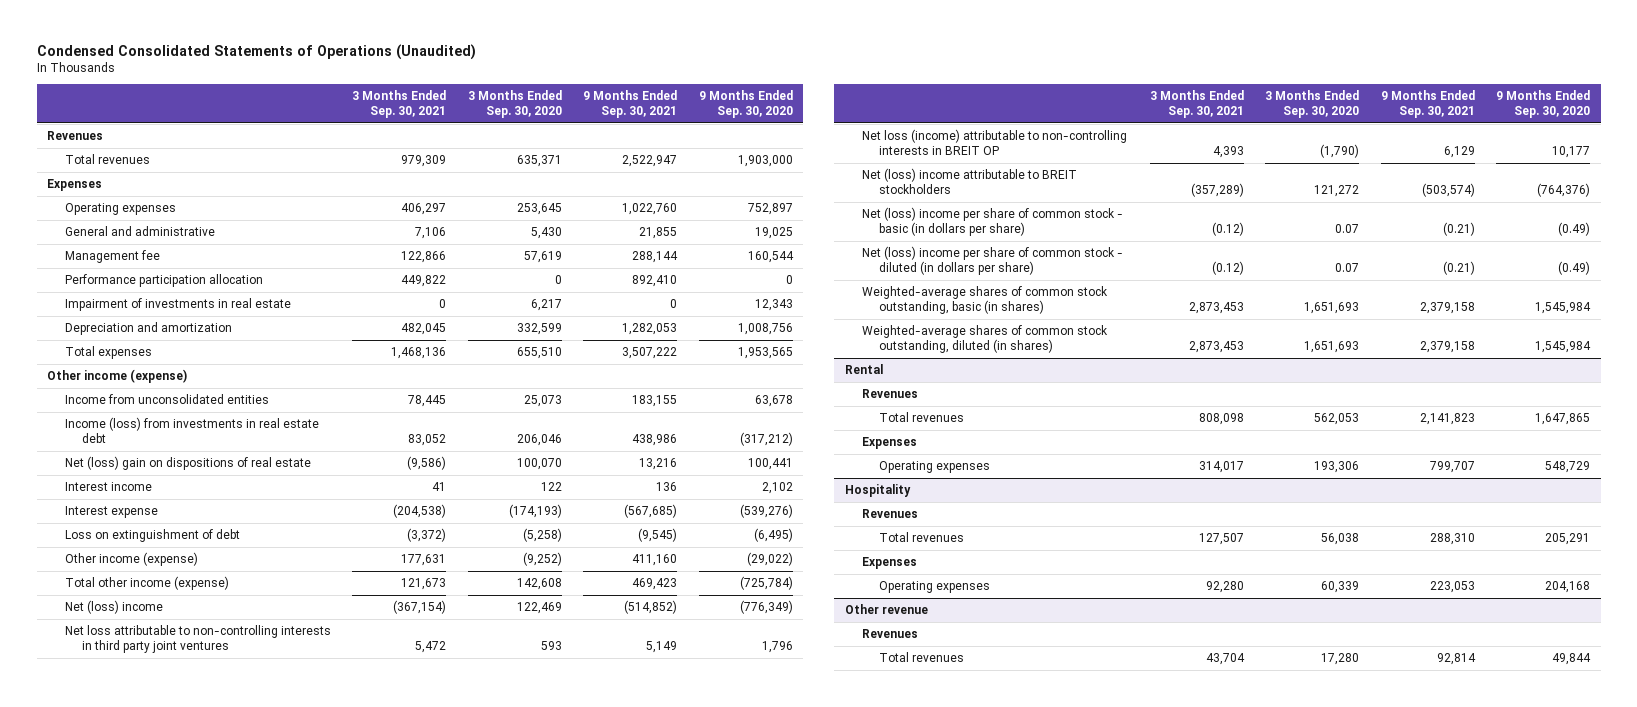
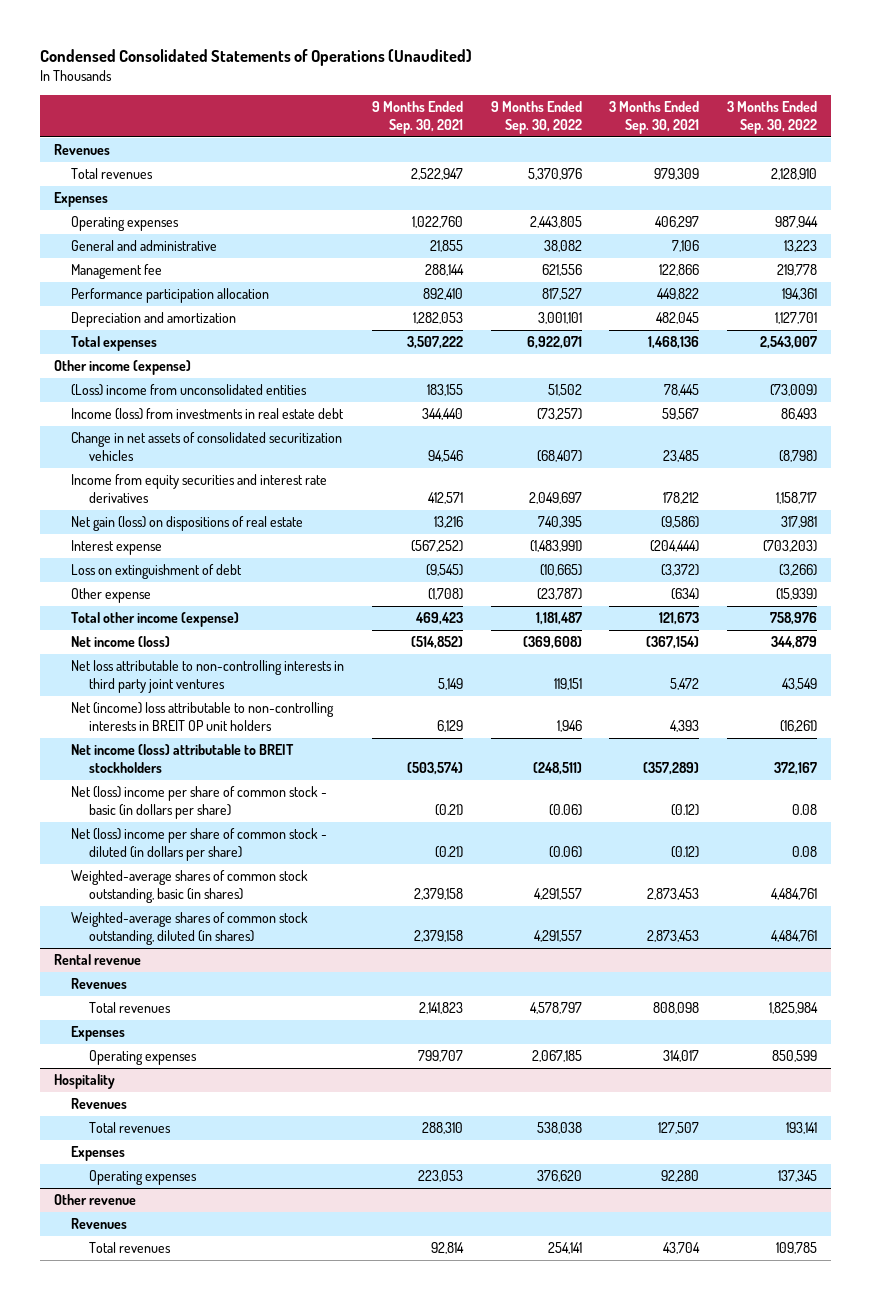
- | 3 Months Ended Sep. 30, 2021 | 3 Months Ended Sep. 30, 2020 | 9 Months Ended Sep. 30, 2021 | 9 Months Ended Sep. 30, 2020
+ | 9 Months Ended Sep. 30, 2021 | 9 Months Ended Sep. 30, 2022 | 3 Months Ended Sep. 30, 2021 | 3 Months Ended Sep. 30, 2022
- Impairment of investments in real estate | 0 | 6,217 | 0 | 12,343
- Income from unconsolidated entities | 78,445 | 25,073 | 183,155 | 63,678
- Income (loss) from investments in real estate debt | 83,052 | 206,046 | 438,986 | (317,212)
- Net (loss) gain on dispositions of real estate | (9,586) | 100,070 | 13,216 | 100,441
- Interest income | 41 | 122 | 136 | 2,102
- Interest expense | (204,538) | (174,193) | (567,685) | (539,276)
+ (Loss) income from unconsolidated entities | 183,155 | 51,502 | 78,445 | (73,009)
+ Income (loss) from investments in real estate debt | 344,440 | (73,257) | 59,567 | 86,493
+ Change in net assets of consolidated securitization vehicles | 94,546 | (68,407) | 23,485 | (8,798)
+ Income from equity securities and interest rate derivatives | 412,571 | 2,049,697 | 178,212 | 1,158,717
+ Net gain (loss) on dispositions of real estate | 13,216 | 740,395 | (9,586) | 317,981
+ Interest expense | (567,252) | (1,483,991) | (204,444) | (703,203)
- Other income (expense) | 177,631 | (9,252) | 411,160 | (29,022)
+ Other expense | (1,708) | (23,787) | (634) | (15,939)
- Net (loss) income | (367,154) | 122,469 | (514,852) | (776,349)
+ Net income (loss) | (514,852) | (369,608) | (367,154) | 344,879
- Net loss (income) attributable to non-controlling interests in BREIT OP | 4,393 | (1,790) | 6,129 | 10,177
- Net (loss) income attributable to BREIT stockholders | (357,289) | 121,272 | (503,574) | (764,376)
+ Net (income) loss attributable to non-controlling interests in BREIT OP unit holders | 6,129 | 1,946 | 4,393 | (16,261)
+ Net income (loss) attributable to BREIT stockholders | (503,574) | (248,511) | (357,289) | 372,167
- Rental
+ Rental revenue

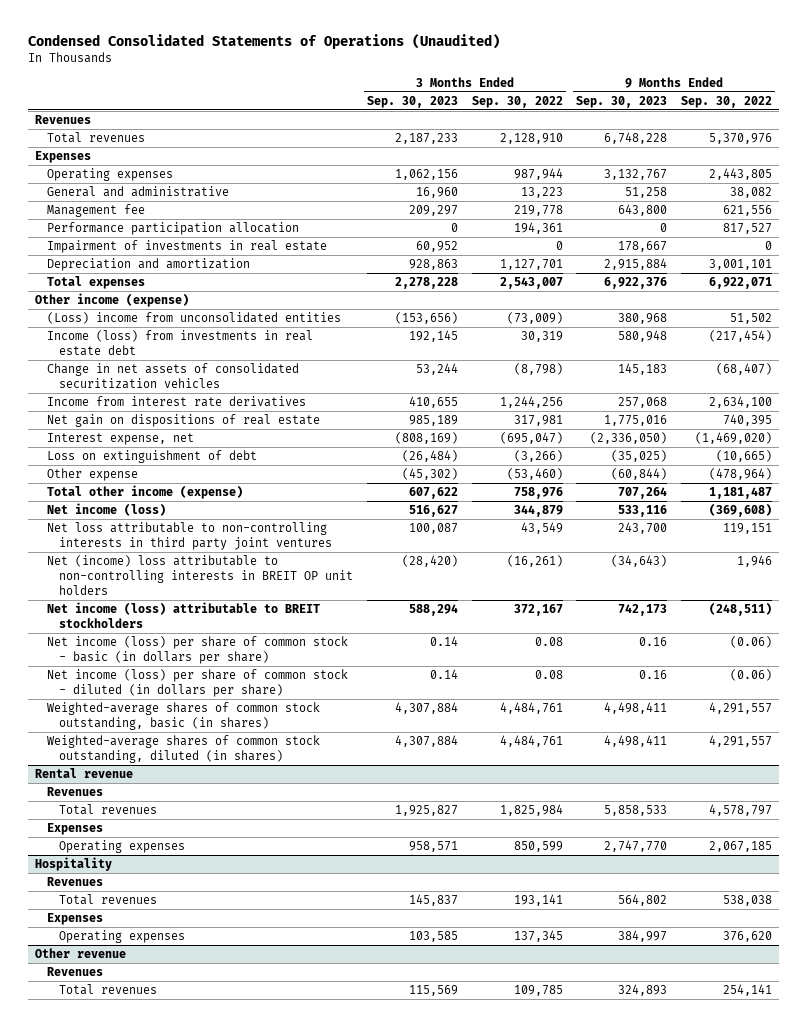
- | 9 Months Ended Sep. 30, 2021 | 9 Months Ended Sep. 30, 2022 | 3 Months Ended Sep. 30, 2021 | 3 Months Ended Sep. 30, 2022
+ | 3 Months Ended Sep. 30, 2023 | 3 Months Ended Sep. 30, 2022 | 9 Months Ended Sep. 30, 2023 | 9 Months Ended Sep. 30, 2022
+ Impairment of investments in real estate | 60,952 | 0 | 178,667 | 0
- Income (loss) from investments in real estate debt | 344,440 | (73,257) | 59,567 | 86,493
+ Income (loss) from investments in real estate debt | 192,145 | 30,319 | 580,948 | (217,454)
- Income from equity securities and interest rate derivatives | 412,571 | 2,049,697 | 178,212 | 1,158,717
- Net gain (loss) on dispositions of real estate | 13,216 | 740,395 | (9,586) | 317,981
- Interest expense | (567,252) | (1,483,991) | (204,444) | (703,203)
+ Income from interest rate derivatives | 410,655 | 1,244,256 | 257,068 | 2,634,100
+ Net gain on dispositions of real estate | 985,189 | 317,981 | 1,775,016 | 740,395
+ Interest expense, net | (808,169) | (695,047) | (2,336,050) | (1,469,020)
- Other expense | (1,708) | (23,787) | (634) | (15,939)
+ Other expense | (45,302) | (53,460) | (60,844) | (478,964)
- Net (loss) income per share of common stock - basic (in dollars per share) | (0.21) | (0.06) | (0.12) | 0.08
- Net (loss) income per share of common stock - diluted (in dollars per share) | (0.21) | (0.06) | (0.12) | 0.08
+ Net income (loss) per share of common stock - basic (in dollars per share) | 0.14 | 0.08 | 0.16 | (0.06)
+ Net income (loss) per share of common stock - diluted (in dollars per share) | 0.14 | 0.08 | 0.16 | (0.06)

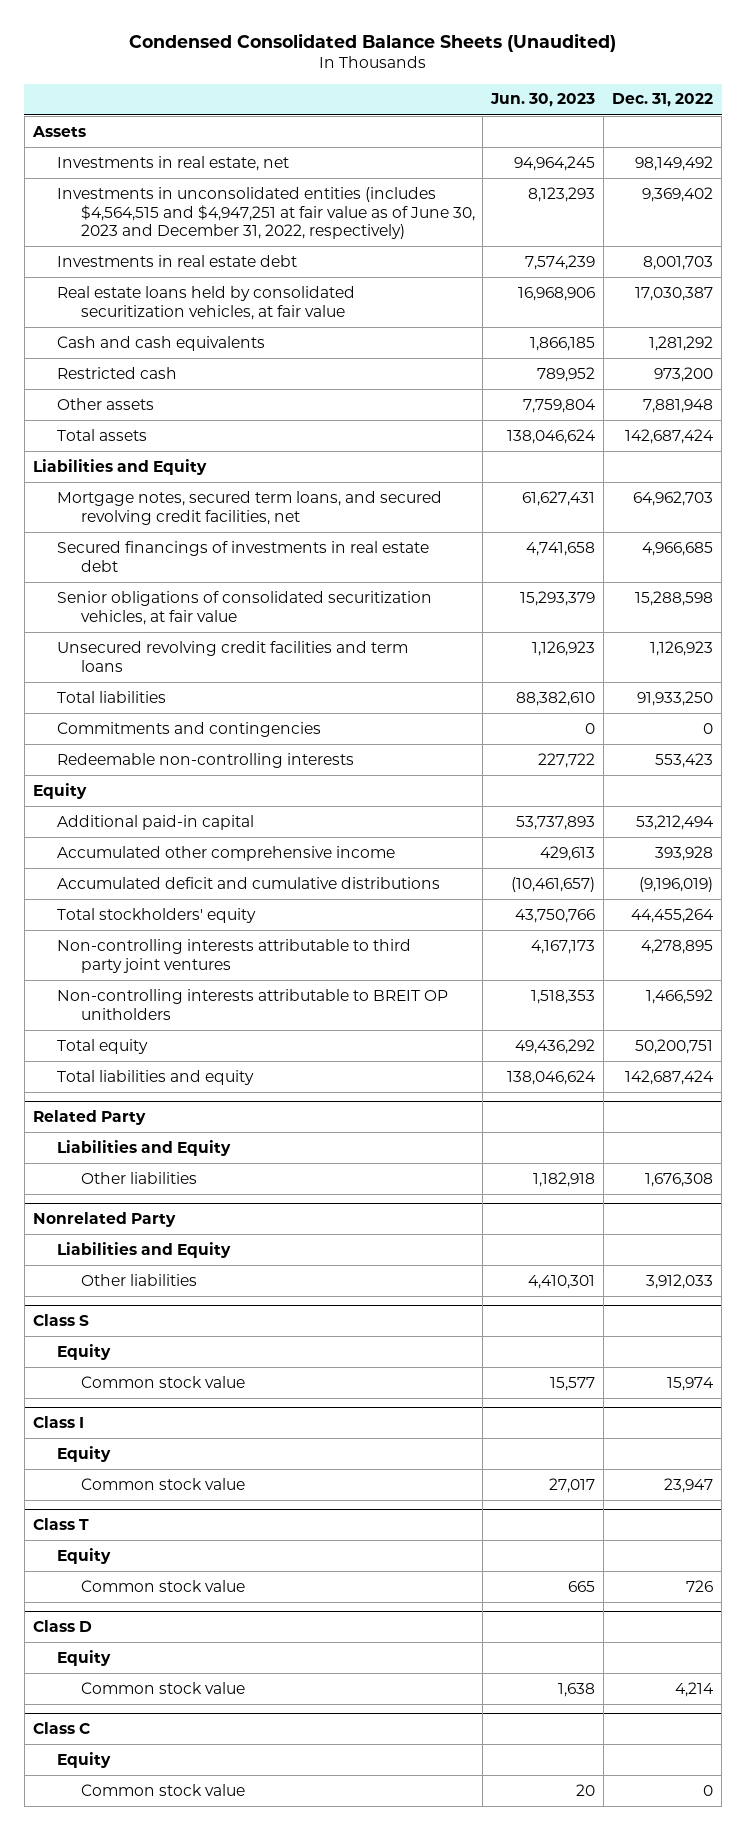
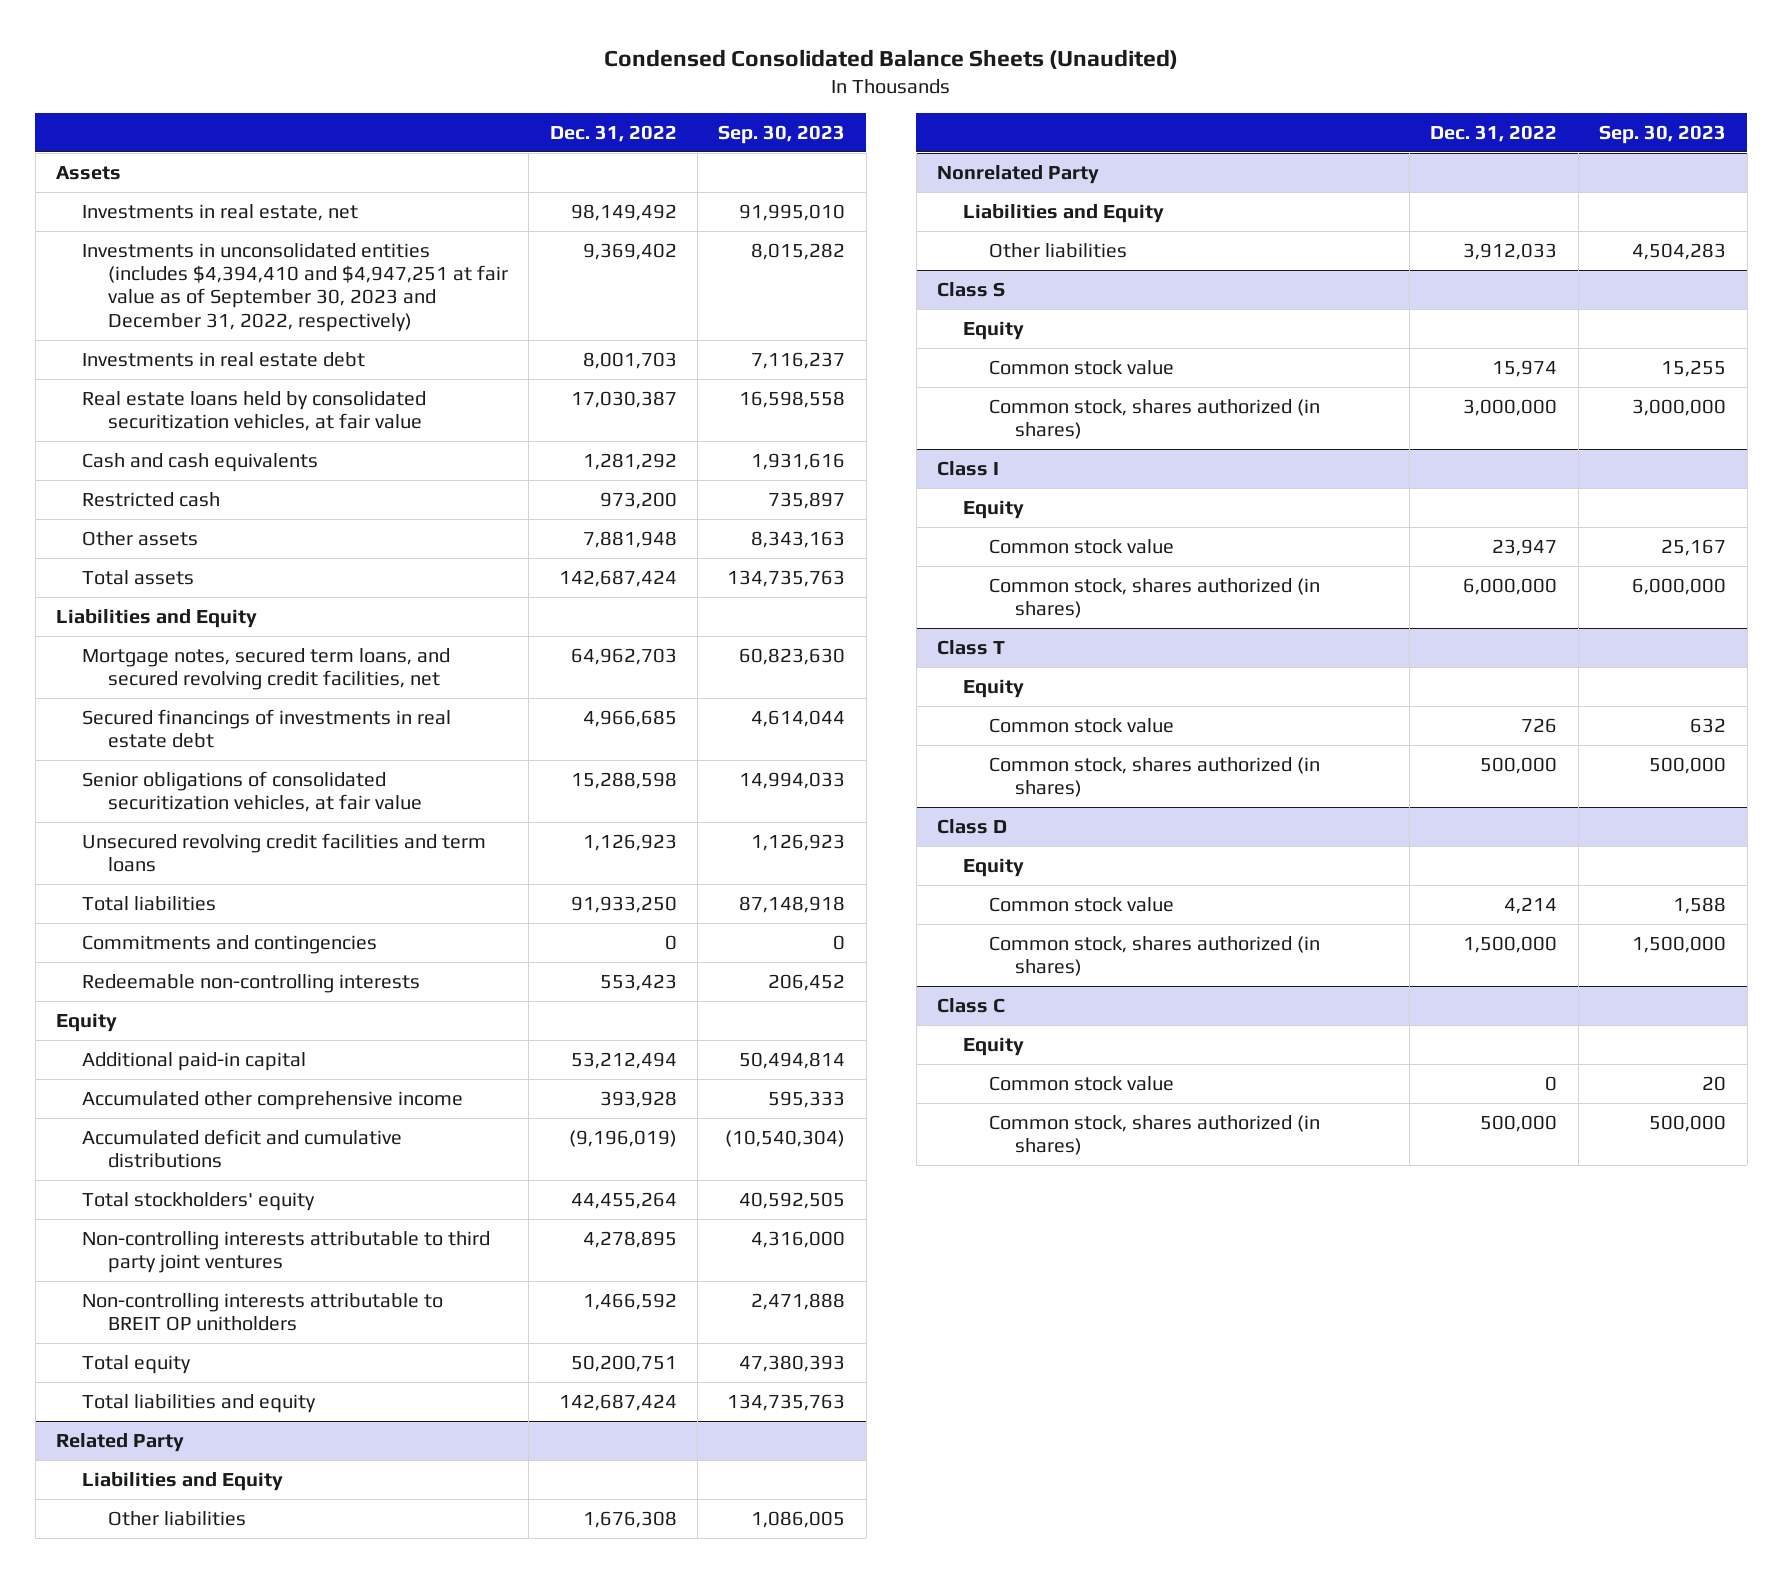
- | Jun. 30, 2023 | Dec. 31, 2022
+ | Dec. 31, 2022 | Sep. 30, 2023
- Investments in unconsolidated entities (includes $4,564,515 and $4,947,251 at fair value as of June 30, 2023 and December 31, 2022, respectively) | 8,123,293 | 9,369,402
+ Investments in unconsolidated entities (includes $4,394,410 and $4,947,251 at fair value as of September 30, 2023 and December 31, 2022, respectively) | 9,369,402 | 8,015,282
@ Class S
+ Common stock, shares authorized (in shares) | 3,000,000 | 3,000,000
@ Class I
+ Common stock, shares authorized (in shares) | 6,000,000 | 6,000,000
@ Class T
+ Common stock, shares authorized (in shares) | 500,000 | 500,000
@ Class D
+ Common stock, shares authorized (in shares) | 1,500,000 | 1,500,000
@ Class C
+ Common stock, shares authorized (in shares) | 500,000 | 500,000

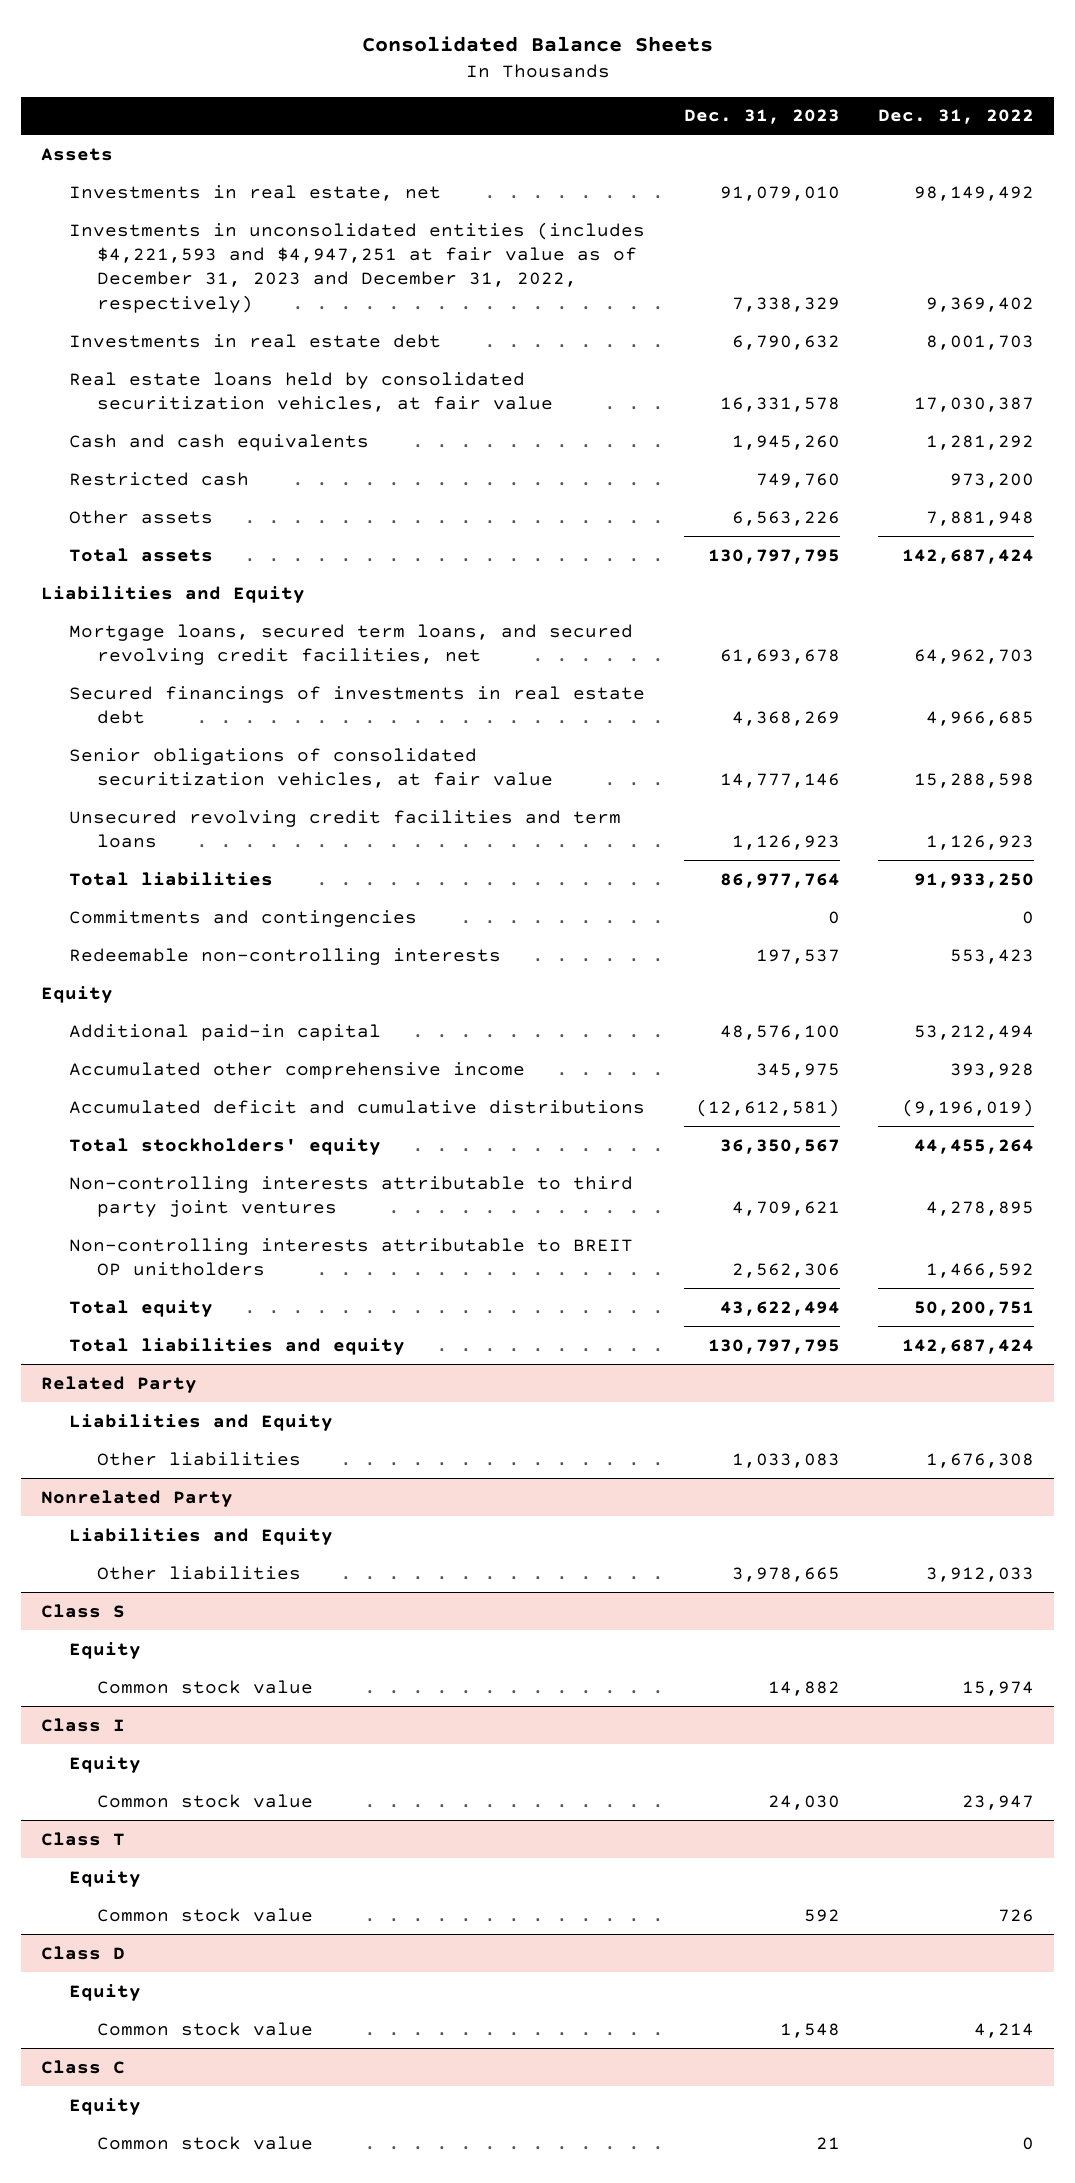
- Condensed Consolidated Balance Sheets (Unaudited)
+ Consolidated Balance Sheets
- | Dec. 31, 2022 | Sep. 30, 2023
+ | Dec. 31, 2023 | Dec. 31, 2022
- Investments in unconsolidated entities (includes $4,394,410 and $4,947,251 at fair value as of September 30, 2023 and December 31, 2022, respectively) | 9,369,402 | 8,015,282
+ Investments in unconsolidated entities (includes $4,221,593 and $4,947,251 at fair value as of December 31, 2023 and December 31, 2022, respectively) | 7,338,329 | 9,369,402
- Mortgage notes, secured term loans, and secured revolving credit facilities, net | 64,962,703 | 60,823,630
+ Mortgage loans, secured term loans, and secured revolving credit facilities, net | 61,693,678 | 64,962,703
@ Class S
- Common stock, shares authorized (in shares) | 3,000,000 | 3,000,000
@ Class I
- Common stock, shares authorized (in shares) | 6,000,000 | 6,000,000
@ Class T
- Common stock, shares authorized (in shares) | 500,000 | 500,000
@ Class D
- Common stock, shares authorized (in shares) | 1,500,000 | 1,500,000
@ Class C
- Common stock, shares authorized (in shares) | 500,000 | 500,000

